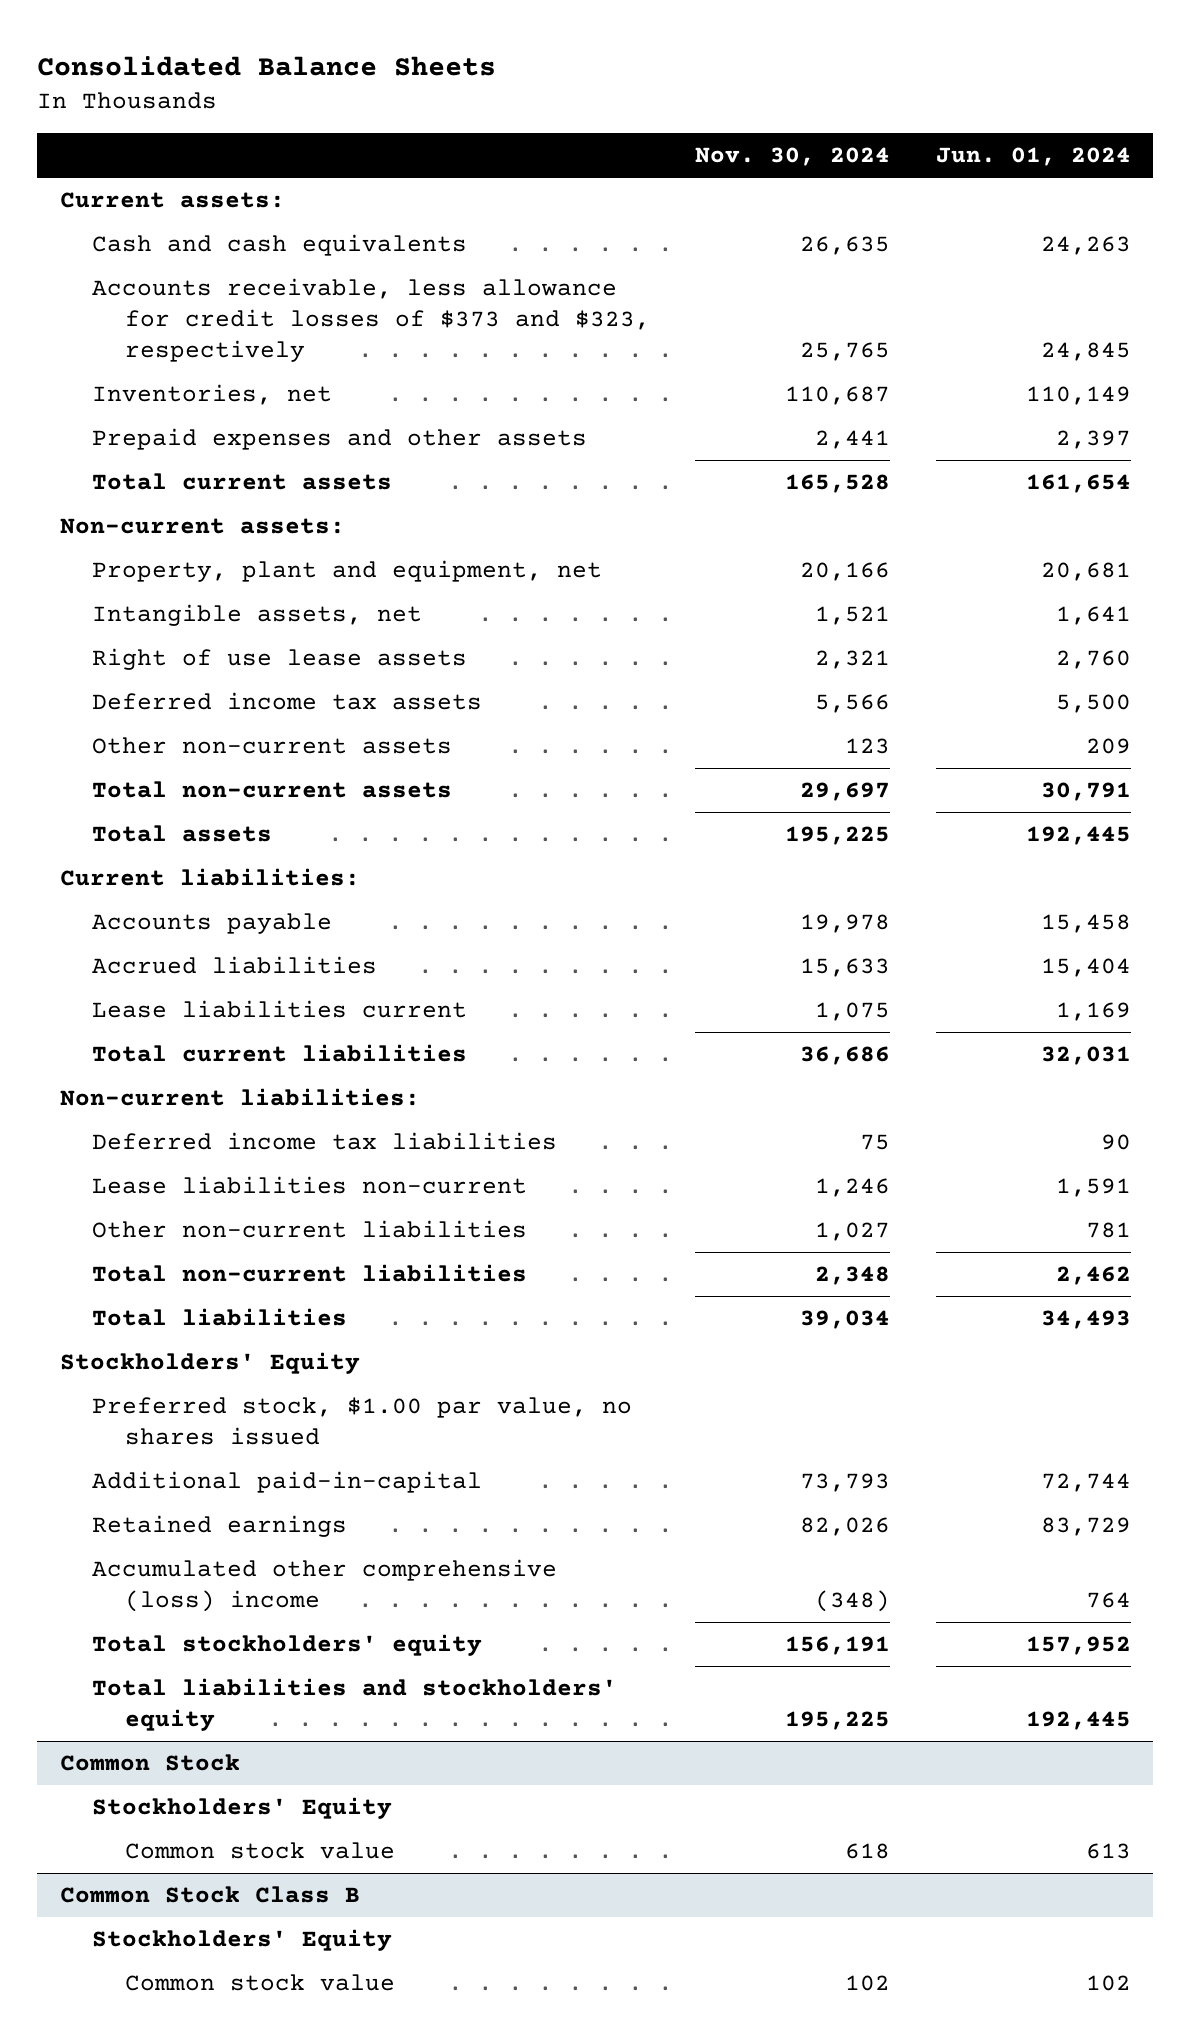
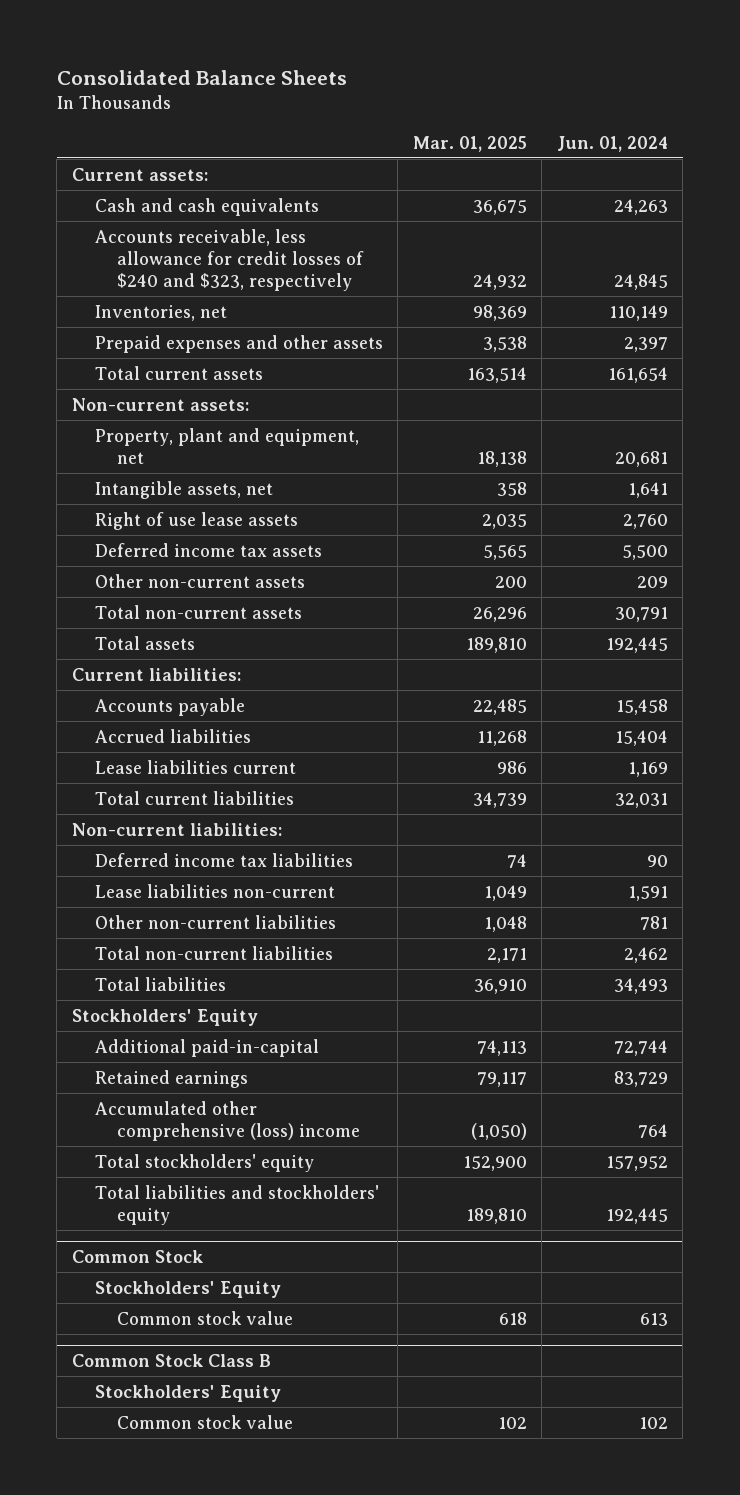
- | Nov. 30, 2024 | Jun. 01, 2024
+ | Mar. 01, 2025 | Jun. 01, 2024
- Accounts receivable, less allowance for credit losses of $373 and $323, respectively | 25,765 | 24,845
+ Accounts receivable, less allowance for credit losses of $240 and $323, respectively | 24,932 | 24,845
- Preferred stock, $1.00 par value, no shares issued

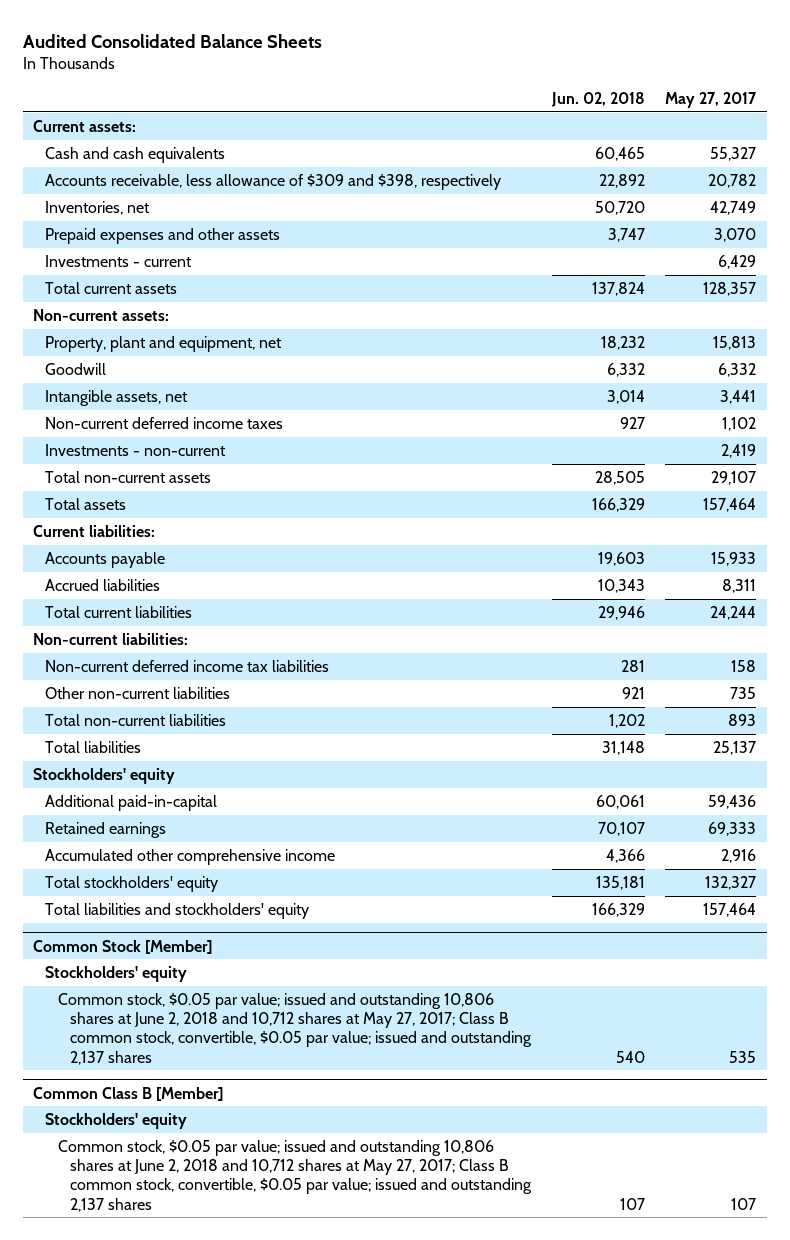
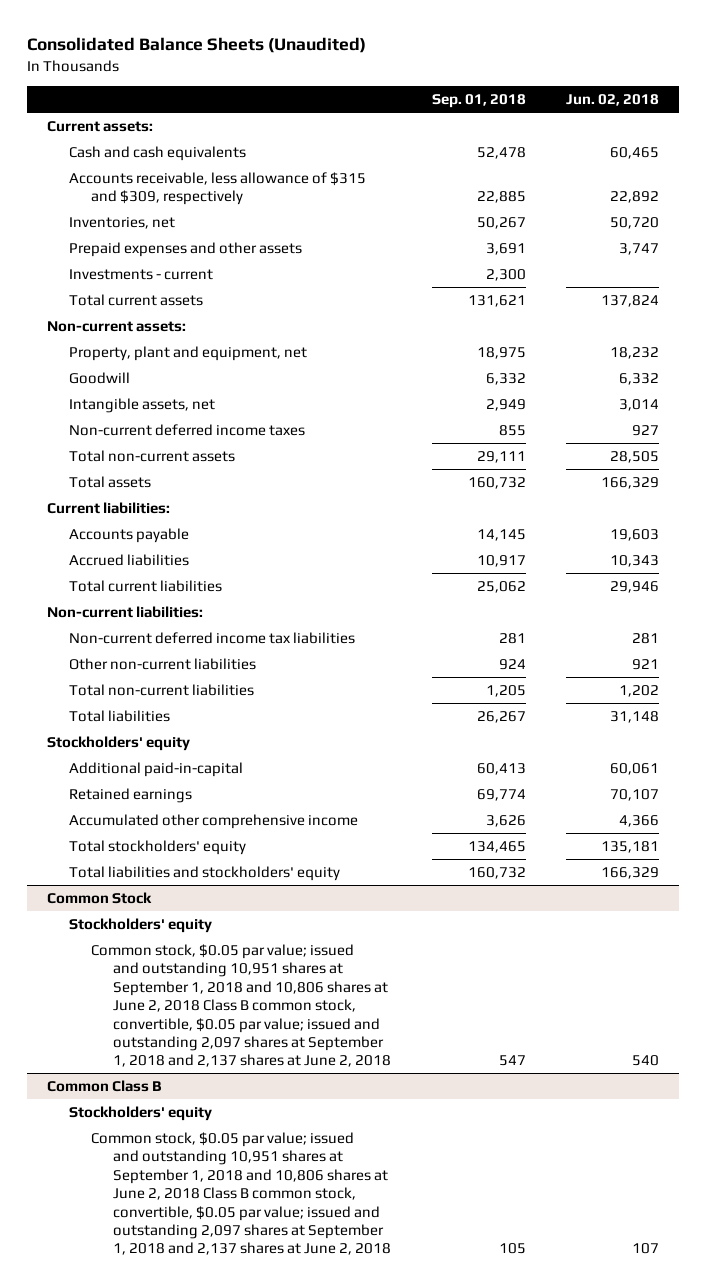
- Audited Consolidated Balance Sheets
+ Consolidated Balance Sheets (Unaudited)
- | Jun. 02, 2018 | May 27, 2017
+ | Sep. 01, 2018 | Jun. 02, 2018
- Accounts receivable, less allowance of $309 and $398, respectively | 22,892 | 20,782
+ Accounts receivable, less allowance of $315 and $309, respectively | 22,885 | 22,892
- Investments - non-current | | 2,419
- Common Stock [Member]
+ Common Stock
- Common stock, $0.05 par value; issued and outstanding 10,806 shares at June 2, 2018 and 10,712 shares at May 27, 2017; Class B common stock, convertible, $0.05 par value; issued and outstanding 2,137 shares | 540 | 535
- Common Class B [Member]
+ Common stock, $0.05 par value; issued and outstanding 10,951 shares at September 1, 2018 and 10,806 shares at June 2, 2018 Class B common stock, convertible, $0.05 par value; issued and outstanding 2,097 shares at September 1, 2018 and 2,137 shares at June 2, 2018 | 547 | 540
+ Common Class B
- Common stock, $0.05 par value; issued and outstanding 10,806 shares at June 2, 2018 and 10,712 shares at May 27, 2017; Class B common stock, convertible, $0.05 par value; issued and outstanding 2,137 shares | 107 | 107
+ Common stock, $0.05 par value; issued and outstanding 10,951 shares at September 1, 2018 and 10,806 shares at June 2, 2018 Class B common stock, convertible, $0.05 par value; issued and outstanding 2,097 shares at September 1, 2018 and 2,137 shares at June 2, 2018 | 105 | 107

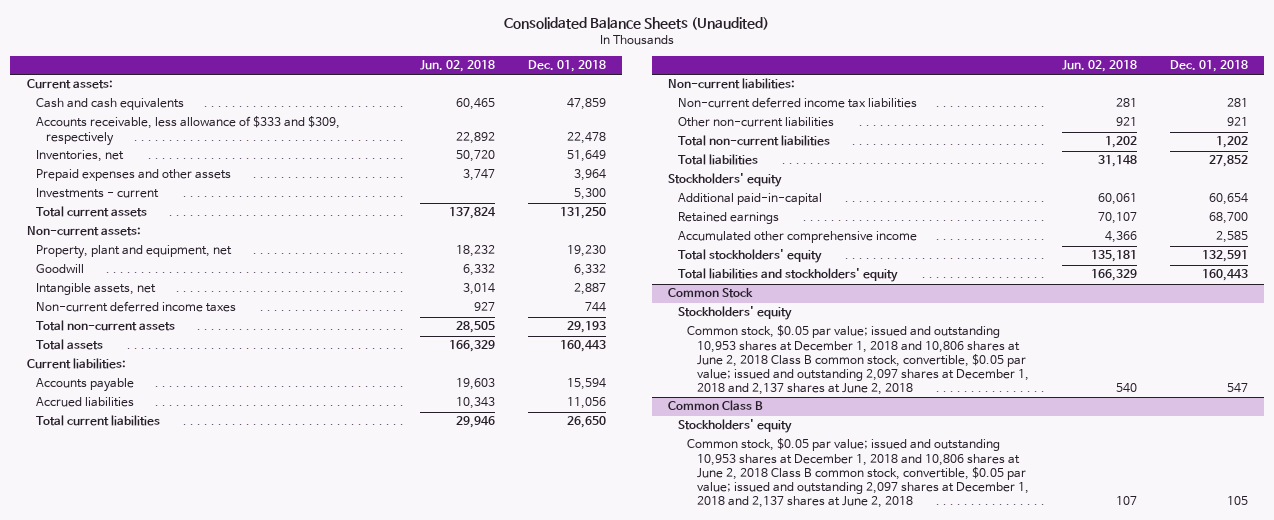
- | Sep. 01, 2018 | Jun. 02, 2018
+ | Jun. 02, 2018 | Dec. 01, 2018
- Accounts receivable, less allowance of $315 and $309, respectively | 22,885 | 22,892
+ Accounts receivable, less allowance of $333 and $309, respectively | 22,892 | 22,478
@ Common Stock
- Common stock, $0.05 par value; issued and outstanding 10,951 shares at September 1, 2018 and 10,806 shares at June 2, 2018 Class B common stock, convertible, $0.05 par value; issued and outstanding 2,097 shares at September 1, 2018 and 2,137 shares at June 2, 2018 | 547 | 540
+ Common stock, $0.05 par value; issued and outstanding 10,953 shares at December 1, 2018 and 10,806 shares at June 2, 2018 Class B common stock, convertible, $0.05 par value; issued and outstanding 2,097 shares at December 1, 2018 and 2,137 shares at June 2, 2018 | 540 | 547
@ Common Class B
- Common stock, $0.05 par value; issued and outstanding 10,951 shares at September 1, 2018 and 10,806 shares at June 2, 2018 Class B common stock, convertible, $0.05 par value; issued and outstanding 2,097 shares at September 1, 2018 and 2,137 shares at June 2, 2018 | 105 | 107
+ Common stock, $0.05 par value; issued and outstanding 10,953 shares at December 1, 2018 and 10,806 shares at June 2, 2018 Class B common stock, convertible, $0.05 par value; issued and outstanding 2,097 shares at December 1, 2018 and 2,137 shares at June 2, 2018 | 107 | 105

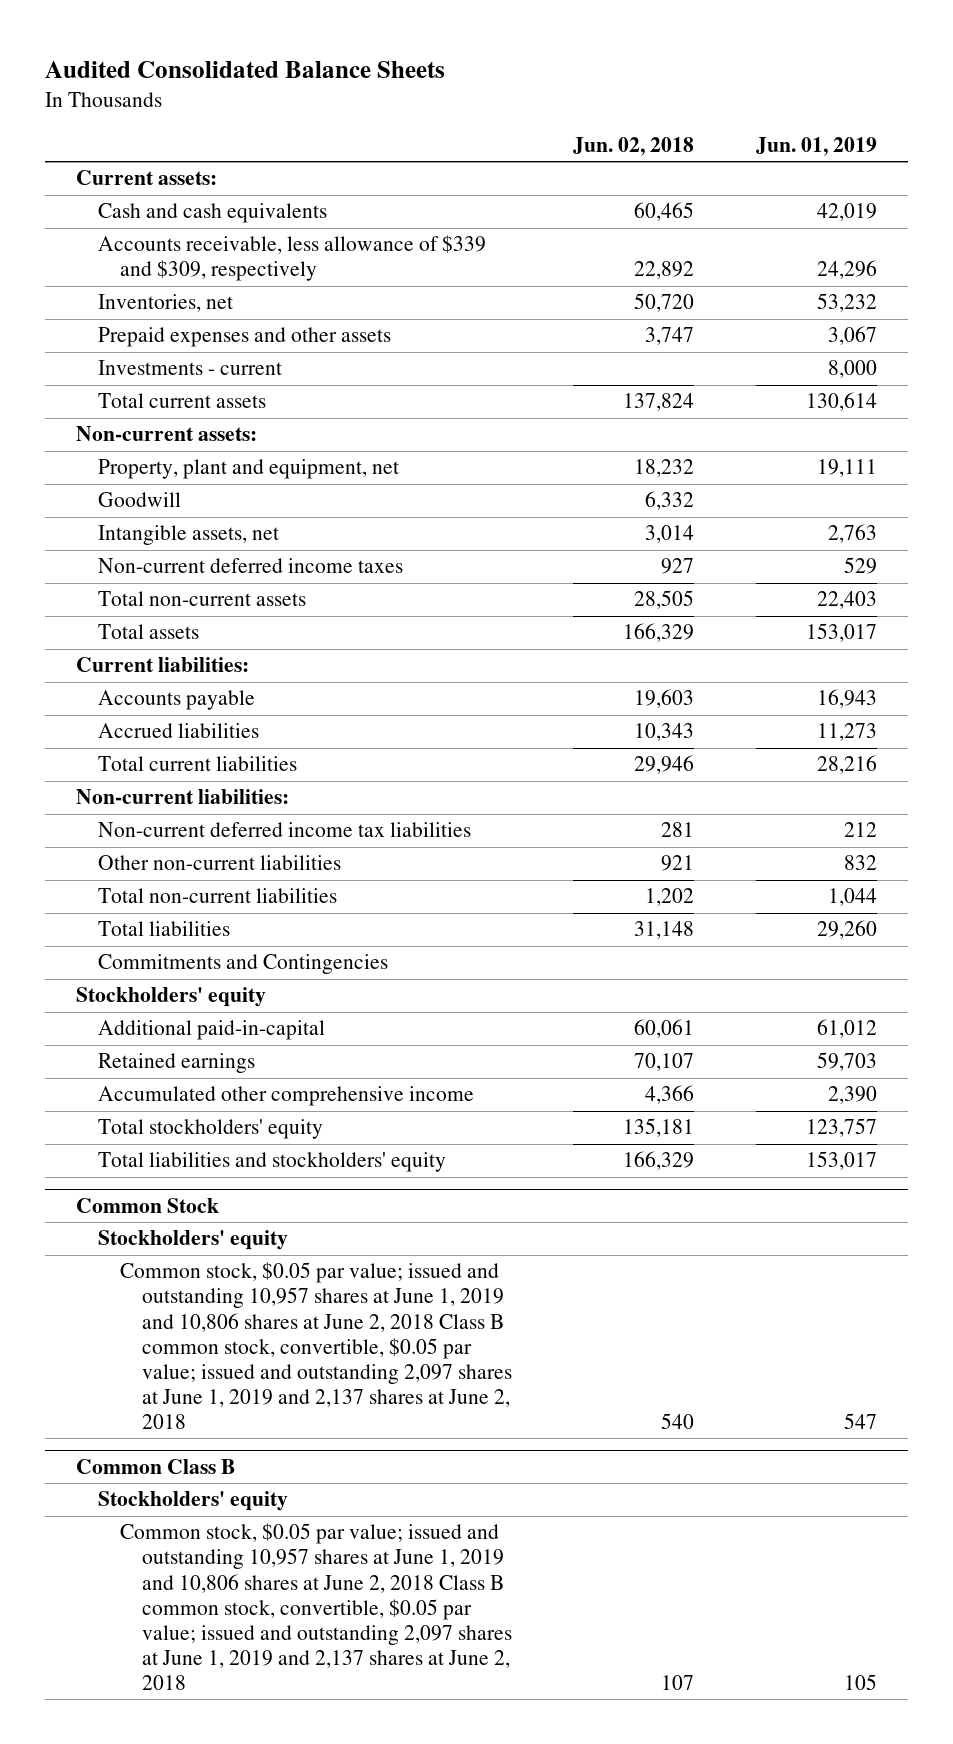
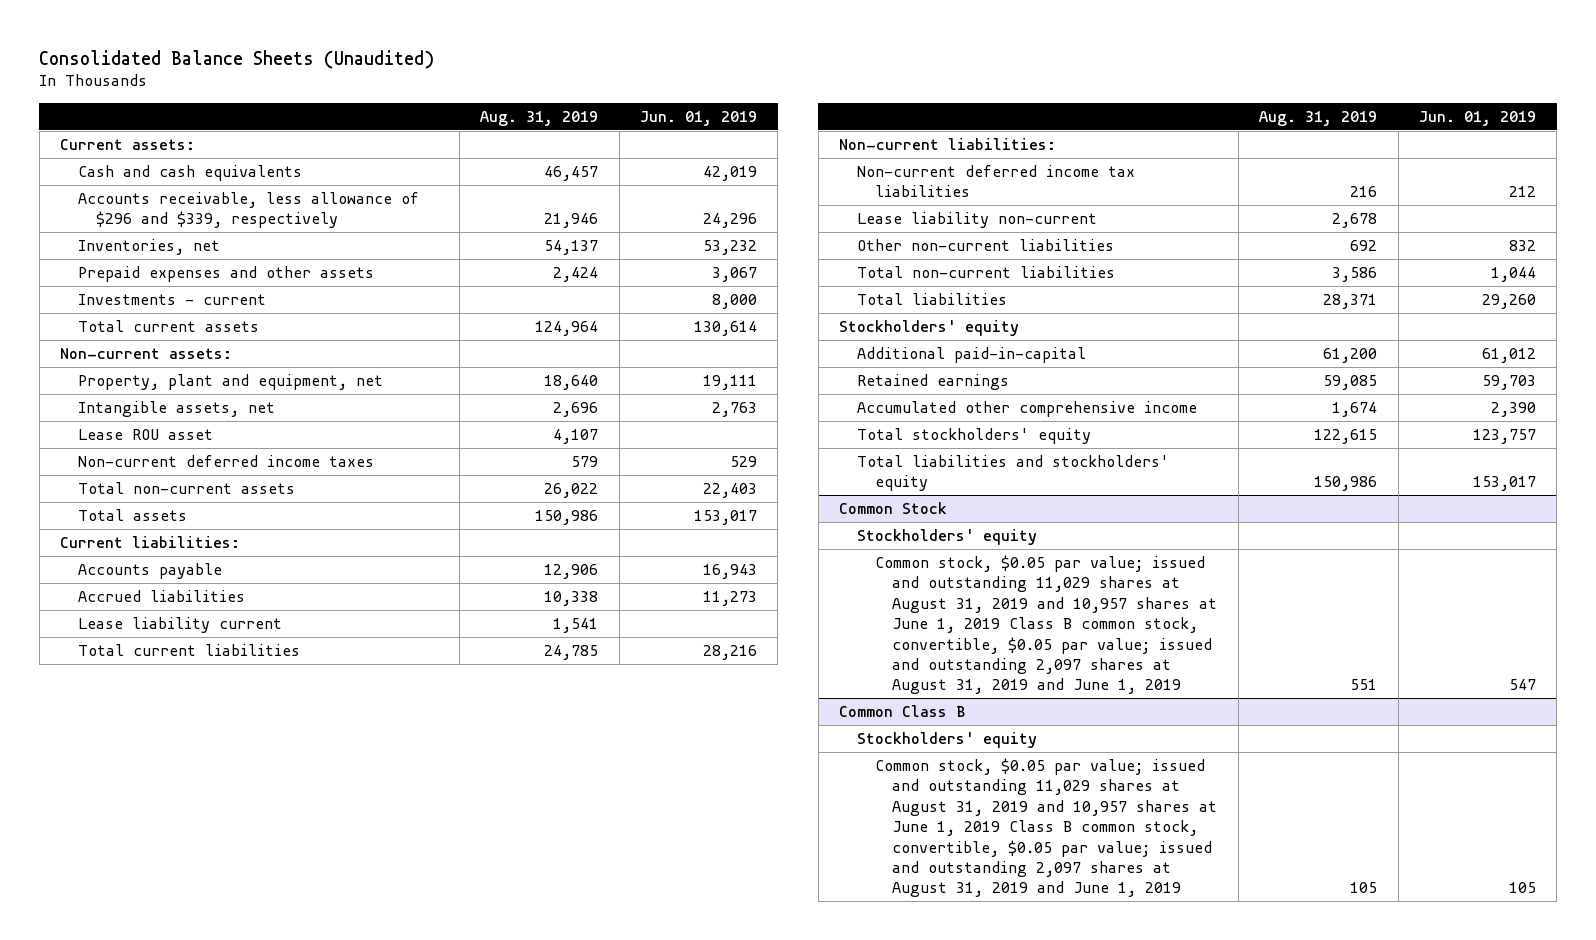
- Audited Consolidated Balance Sheets
+ Consolidated Balance Sheets (Unaudited)
- | Jun. 02, 2018 | Jun. 01, 2019
+ | Aug. 31, 2019 | Jun. 01, 2019
- Accounts receivable, less allowance of $339 and $309, respectively | 22,892 | 24,296
+ Accounts receivable, less allowance of $296 and $339, respectively | 21,946 | 24,296
- Goodwill | 6,332 |
+ Lease ROU asset | 4,107 |
+ Lease liability current | 1,541 |
+ Lease liability non-current | 2,678 |
- Commitments and Contingencies
@ Common Stock
- Common stock, $0.05 par value; issued and outstanding 10,957 shares at June 1, 2019 and 10,806 shares at June 2, 2018 Class B common stock, convertible, $0.05 par value; issued and outstanding 2,097 shares at June 1, 2019 and 2,137 shares at June 2, 2018 | 540 | 547
+ Common stock, $0.05 par value; issued and outstanding 11,029 shares at August 31, 2019 and 10,957 shares at June 1, 2019 Class B common stock, convertible, $0.05 par value; issued and outstanding 2,097 shares at August 31, 2019 and June 1, 2019 | 551 | 547
@ Common Class B
- Common stock, $0.05 par value; issued and outstanding 10,957 shares at June 1, 2019 and 10,806 shares at June 2, 2018 Class B common stock, convertible, $0.05 par value; issued and outstanding 2,097 shares at June 1, 2019 and 2,137 shares at June 2, 2018 | 107 | 105
+ Common stock, $0.05 par value; issued and outstanding 11,029 shares at August 31, 2019 and 10,957 shares at June 1, 2019 Class B common stock, convertible, $0.05 par value; issued and outstanding 2,097 shares at August 31, 2019 and June 1, 2019 | 105 | 105

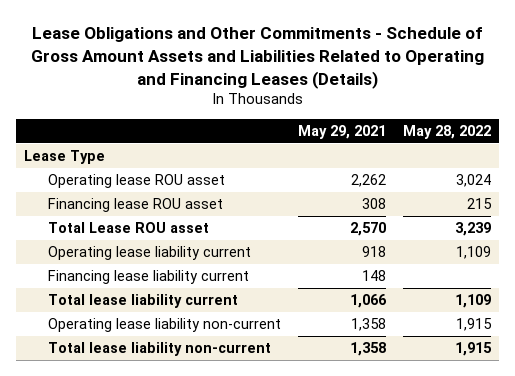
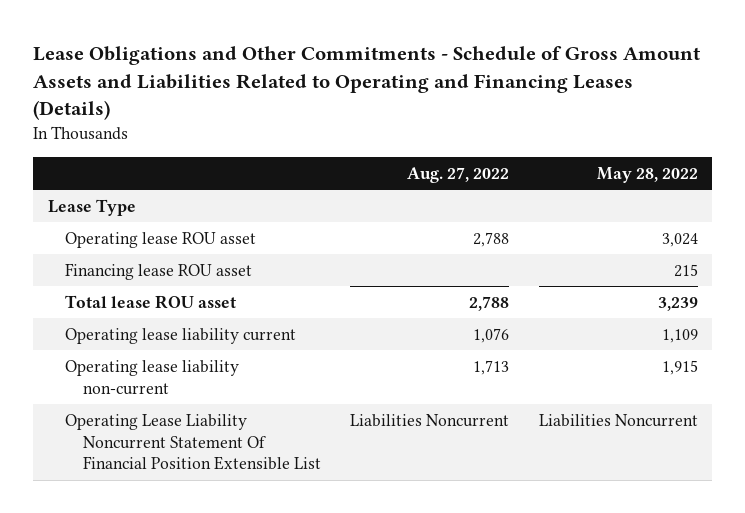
- | May 29, 2021 | May 28, 2022
+ | Aug. 27, 2022 | May 28, 2022
- Total Lease ROU asset | 2,570 | 3,239
+ Total lease ROU asset | 2,788 | 3,239
- Financing lease liability current | 148 |
- Total lease liability current | 1,066 | 1,109
- Total lease liability non-current | 1,358 | 1,915
+ Operating Lease Liability Noncurrent Statement Of Financial Position Extensible List | Liabilities Noncurrent | Liabilities Noncurrent

